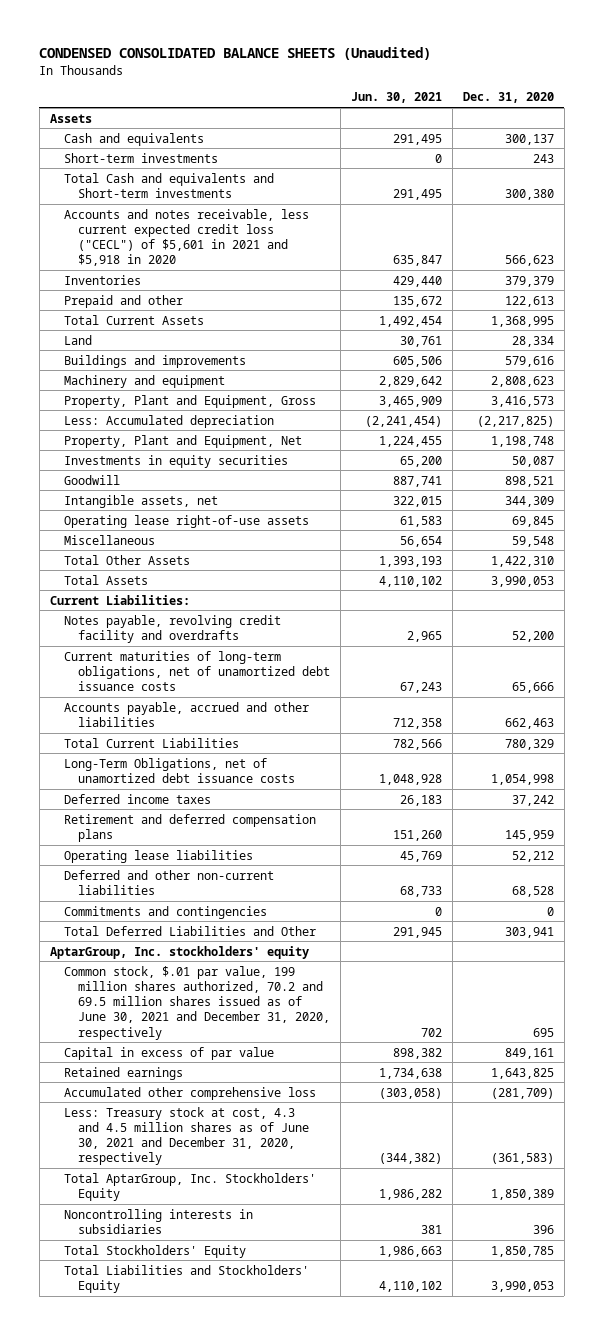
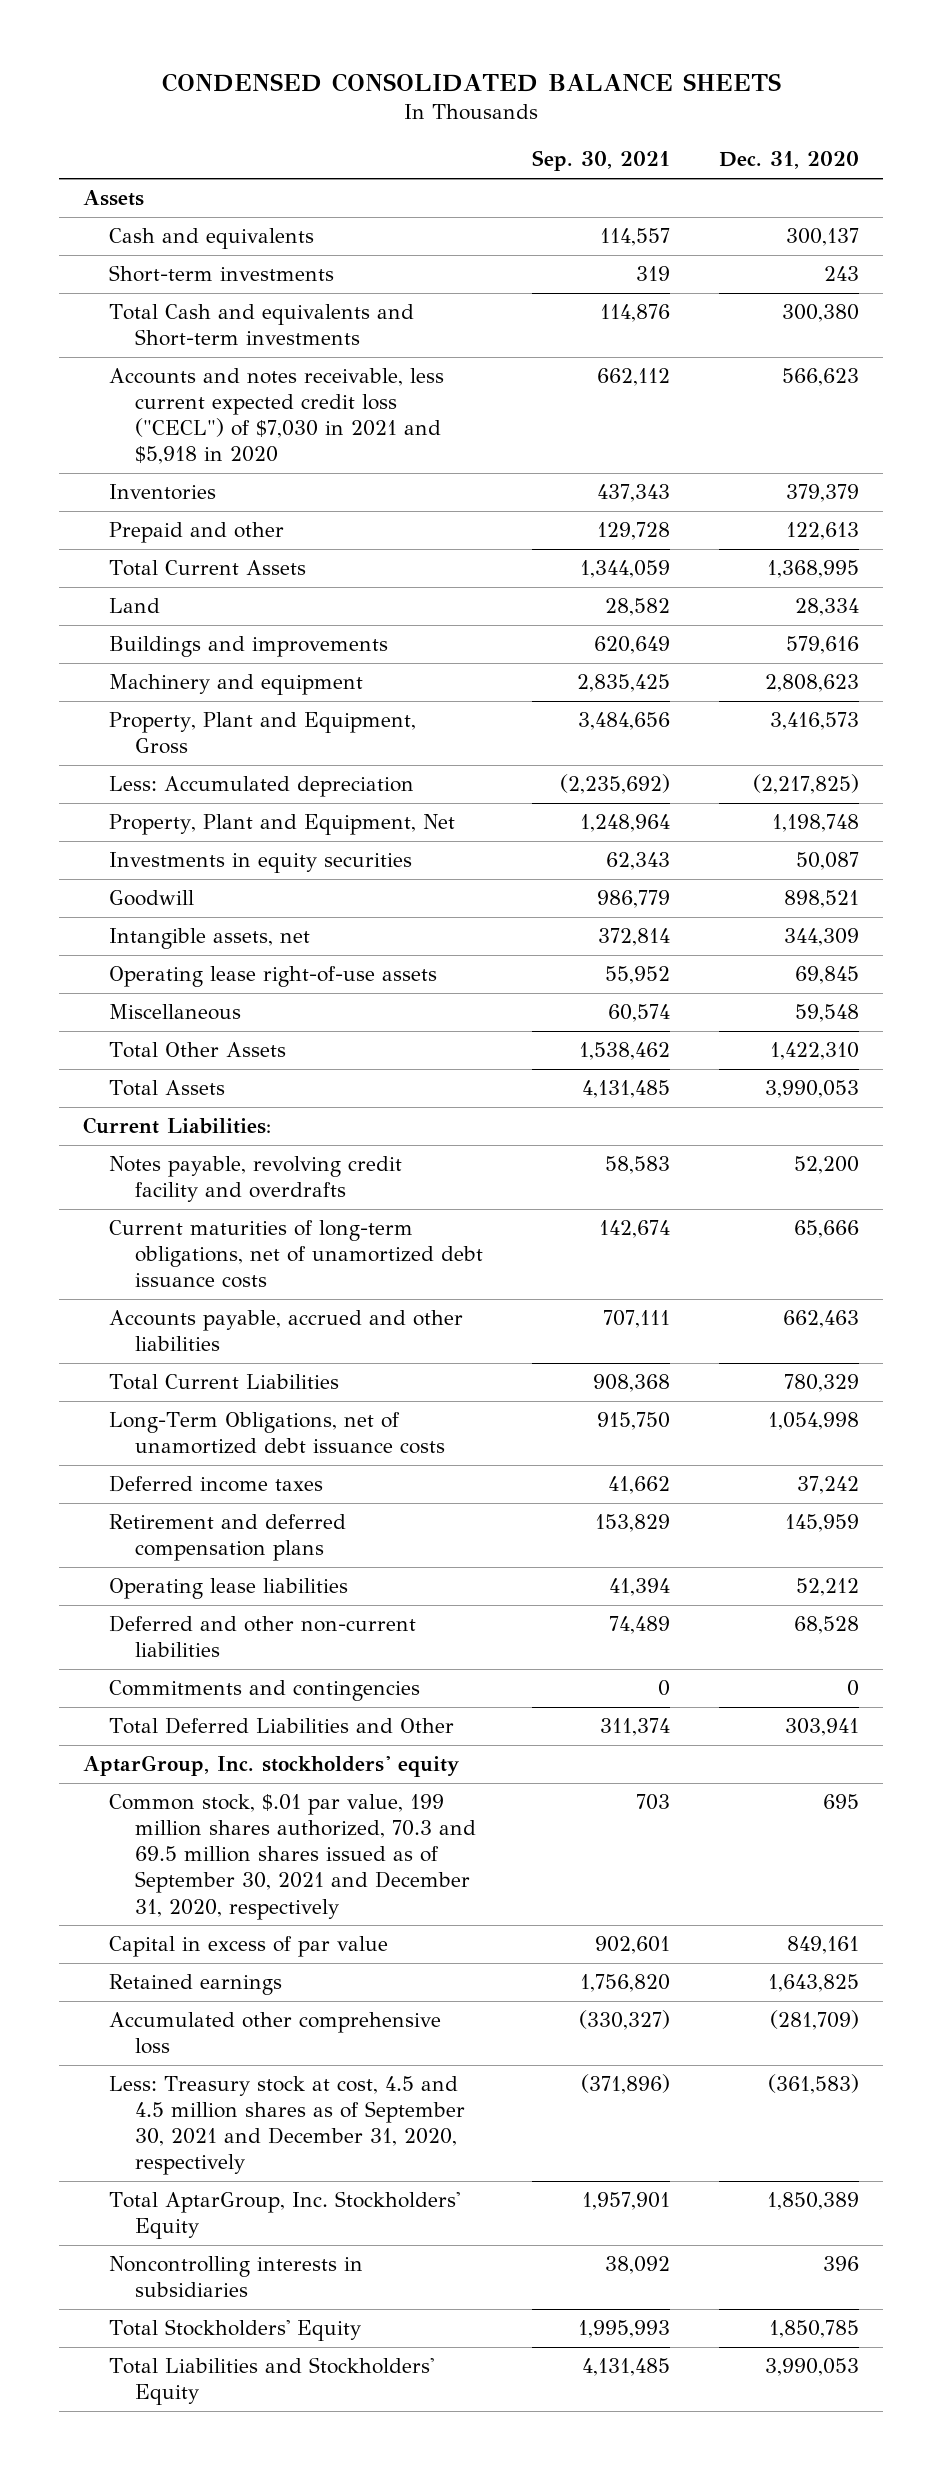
- CONDENSED CONSOLIDATED BALANCE SHEETS (Unaudited)
+ CONDENSED CONSOLIDATED BALANCE SHEETS
- | Jun. 30, 2021 | Dec. 31, 2020
+ | Sep. 30, 2021 | Dec. 31, 2020
- Accounts and notes receivable, less current expected credit loss ("CECL") of $5,601 in 2021 and $5,918 in 2020 | 635,847 | 566,623
+ Accounts and notes receivable, less current expected credit loss ("CECL") of $7,030 in 2021 and $5,918 in 2020 | 662,112 | 566,623
- Common stock, $.01 par value, 199 million shares authorized, 70.2 and 69.5 million shares issued as of June 30, 2021 and December 31, 2020, respectively | 702 | 695
+ Common stock, $.01 par value, 199 million shares authorized, 70.3 and 69.5 million shares issued as of September 30, 2021 and December 31, 2020, respectively | 703 | 695
- Less: Treasury stock at cost, 4.3 and 4.5 million shares as of June 30, 2021 and December 31, 2020, respectively | (344,382) | (361,583)
+ Less: Treasury stock at cost, 4.5 and 4.5 million shares as of September 30, 2021 and December 31, 2020, respectively | (371,896) | (361,583)

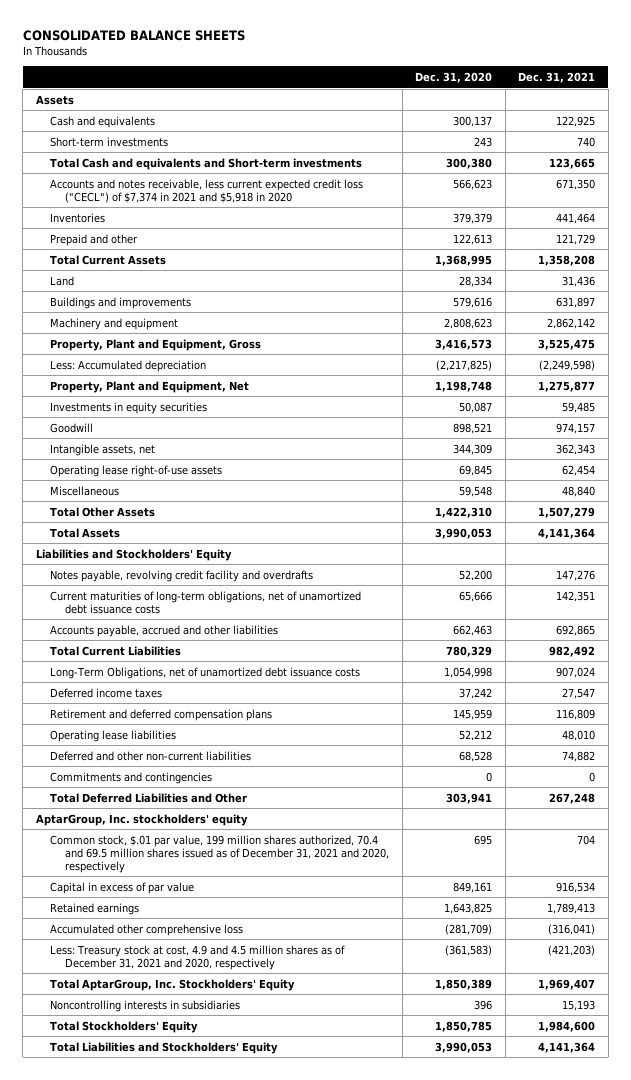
- CONDENSED CONSOLIDATED BALANCE SHEETS
+ CONSOLIDATED BALANCE SHEETS
- | Sep. 30, 2021 | Dec. 31, 2020
+ | Dec. 31, 2020 | Dec. 31, 2021
- Accounts and notes receivable, less current expected credit loss ("CECL") of $7,030 in 2021 and $5,918 in 2020 | 662,112 | 566,623
+ Accounts and notes receivable, less current expected credit loss ("CECL") of $7,374 in 2021 and $5,918 in 2020 | 566,623 | 671,350
- Current Liabilities:
+ Liabilities and Stockholders' Equity
- Common stock, $.01 par value, 199 million shares authorized, 70.3 and 69.5 million shares issued as of September 30, 2021 and December 31, 2020, respectively | 703 | 695
+ Common stock, $.01 par value, 199 million shares authorized, 70.4 and 69.5 million shares issued as of December 31, 2021 and 2020, respectively | 695 | 704
- Less: Treasury stock at cost, 4.5 and 4.5 million shares as of September 30, 2021 and December 31, 2020, respectively | (371,896) | (361,583)
+ Less: Treasury stock at cost, 4.9 and 4.5 million shares as of December 31, 2021 and 2020, respectively | (361,583) | (421,203)

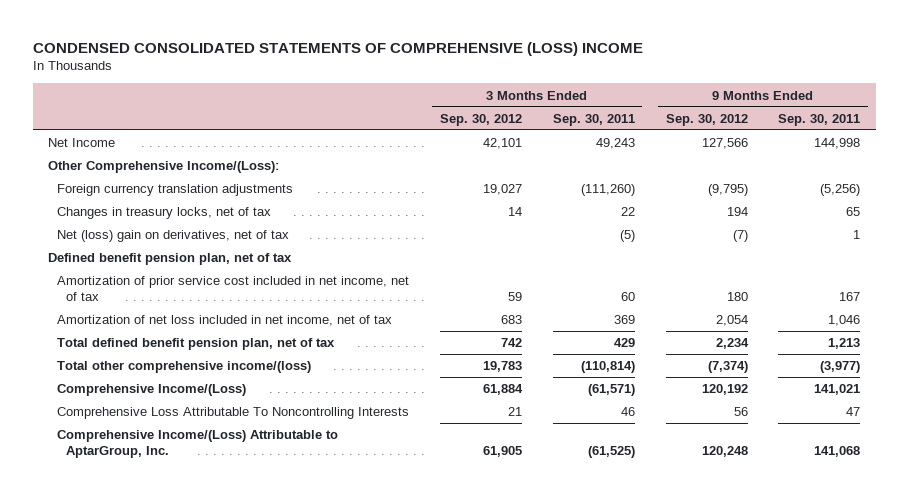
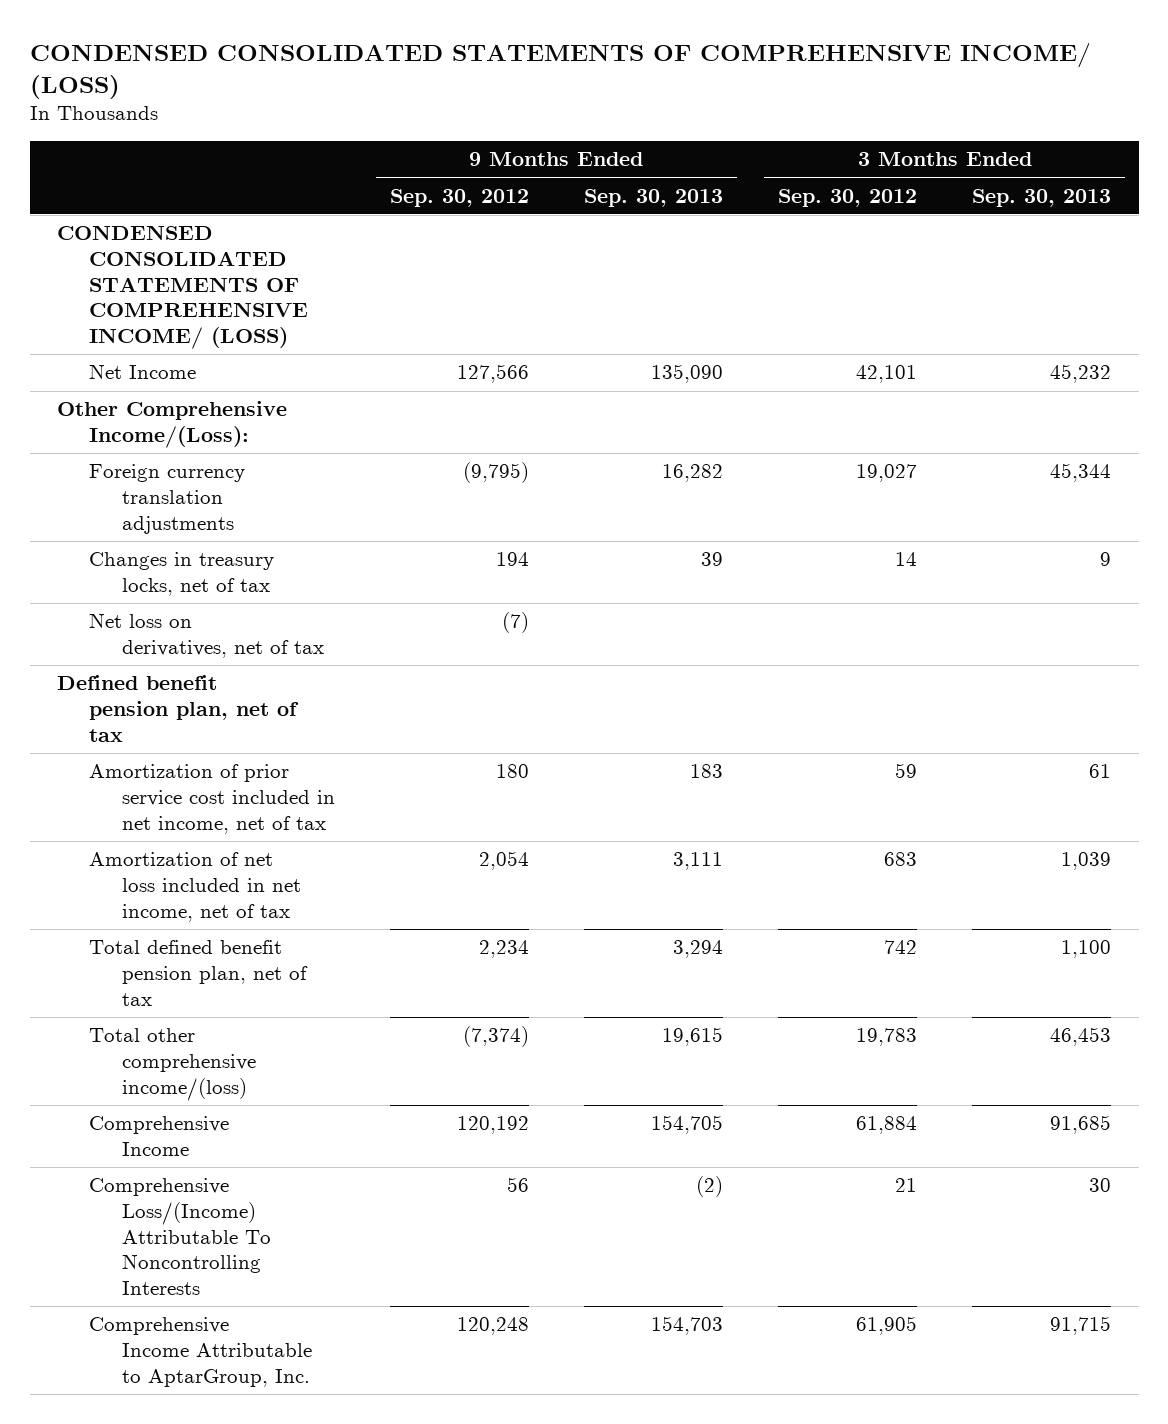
- CONDENSED CONSOLIDATED STATEMENTS OF COMPREHENSIVE (LOSS) INCOME
+ CONDENSED CONSOLIDATED STATEMENTS OF COMPREHENSIVE INCOME/ (LOSS)
- | 3 Months Ended Sep. 30, 2012 | 3 Months Ended Sep. 30, 2011 | 9 Months Ended Sep. 30, 2012 | 9 Months Ended Sep. 30, 2011
+ | 9 Months Ended Sep. 30, 2012 | 9 Months Ended Sep. 30, 2013 | 3 Months Ended Sep. 30, 2012 | 3 Months Ended Sep. 30, 2013
+ CONDENSED CONSOLIDATED STATEMENTS OF COMPREHENSIVE INCOME/ (LOSS)
- Net (loss) gain on derivatives, net of tax | | (5) | (7) | 1
+ Net loss on derivatives, net of tax | (7) | | |
- Comprehensive Income/(Loss) | 61,884 | (61,571) | 120,192 | 141,021
- Comprehensive Loss Attributable To Noncontrolling Interests | 21 | 46 | 56 | 47
- Comprehensive Income/(Loss) Attributable to AptarGroup, Inc. | 61,905 | (61,525) | 120,248 | 141,068
+ Comprehensive Income | 120,192 | 154,705 | 61,884 | 91,685
+ Comprehensive Loss/(Income) Attributable To Noncontrolling Interests | 56 | (2) | 21 | 30
+ Comprehensive Income Attributable to AptarGroup, Inc. | 120,248 | 154,703 | 61,905 | 91,715

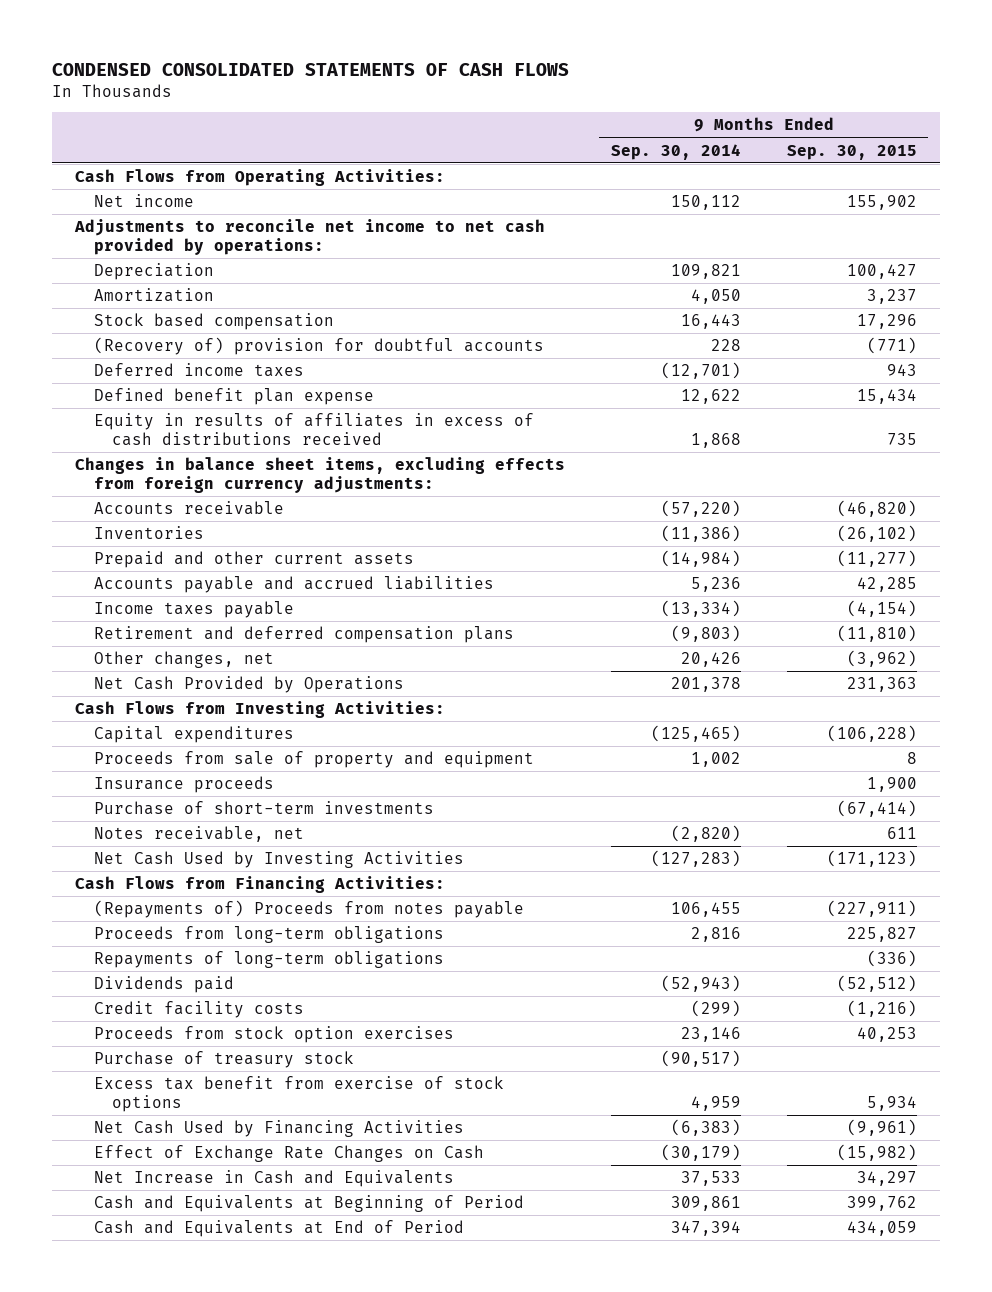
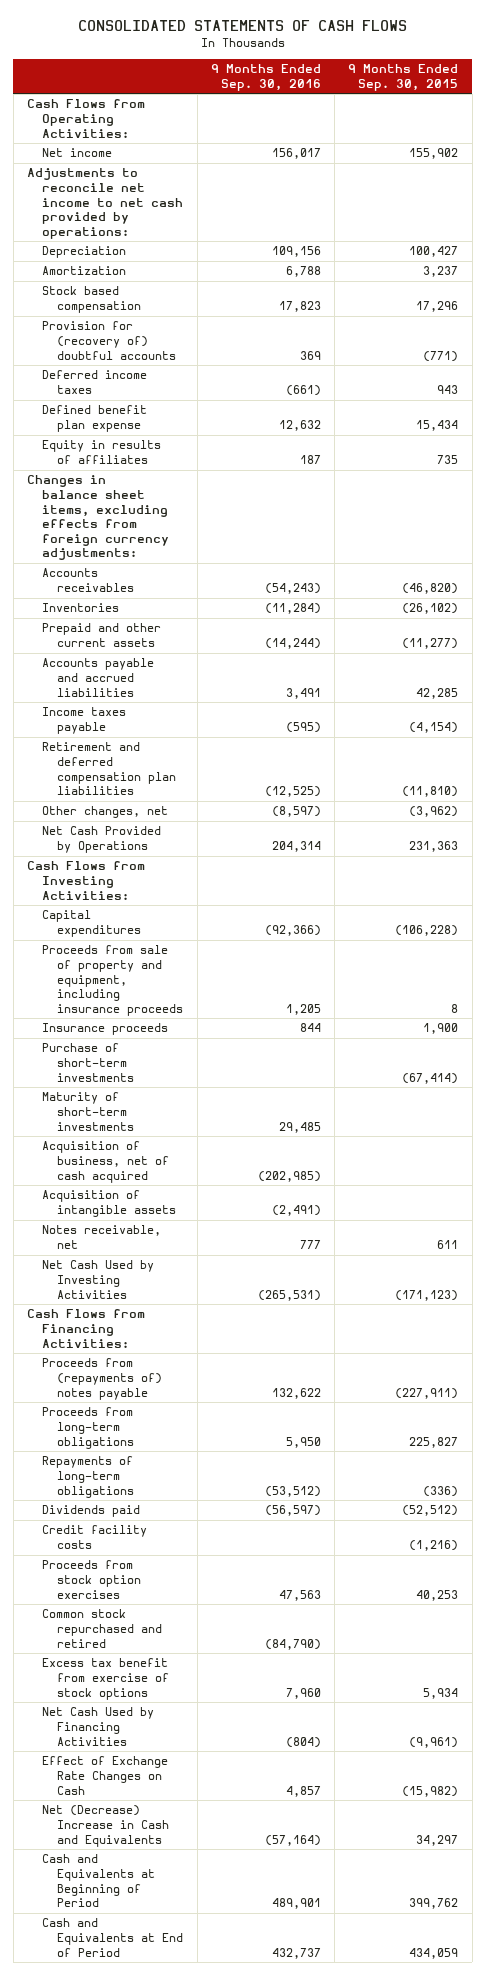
- CONDENSED CONSOLIDATED STATEMENTS OF CASH FLOWS
+ CONSOLIDATED STATEMENTS OF CASH FLOWS
- | 9 Months Ended Sep. 30, 2014 | 9 Months Ended Sep. 30, 2015
+ | 9 Months Ended Sep. 30, 2016 | 9 Months Ended Sep. 30, 2015
- (Recovery of) provision for doubtful accounts | 228 | (771)
+ Provision for (recovery of) doubtful accounts | 369 | (771)
- Equity in results of affiliates in excess of cash distributions received | 1,868 | 735
+ Equity in results of affiliates | 187 | 735
- Accounts receivable | (57,220) | (46,820)
+ Accounts receivables | (54,243) | (46,820)
- Retirement and deferred compensation plans | (9,803) | (11,810)
+ Retirement and deferred compensation plan liabilities | (12,525) | (11,810)
- Proceeds from sale of property and equipment | 1,002 | 8
+ Proceeds from sale of property and equipment, including insurance proceeds | 1,205 | 8
+ Maturity of short-term investments | 29,485 |
+ Acquisition of business, net of cash acquired | (202,985) |
+ Acquisition of intangible assets | (2,491) |
- (Repayments of) Proceeds from notes payable | 106,455 | (227,911)
+ Proceeds from (repayments of) notes payable | 132,622 | (227,911)
- Purchase of treasury stock | (90,517) |
+ Common stock repurchased and retired | (84,790) |
- Net Increase in Cash and Equivalents | 37,533 | 34,297
+ Net (Decrease) Increase in Cash and Equivalents | (57,164) | 34,297

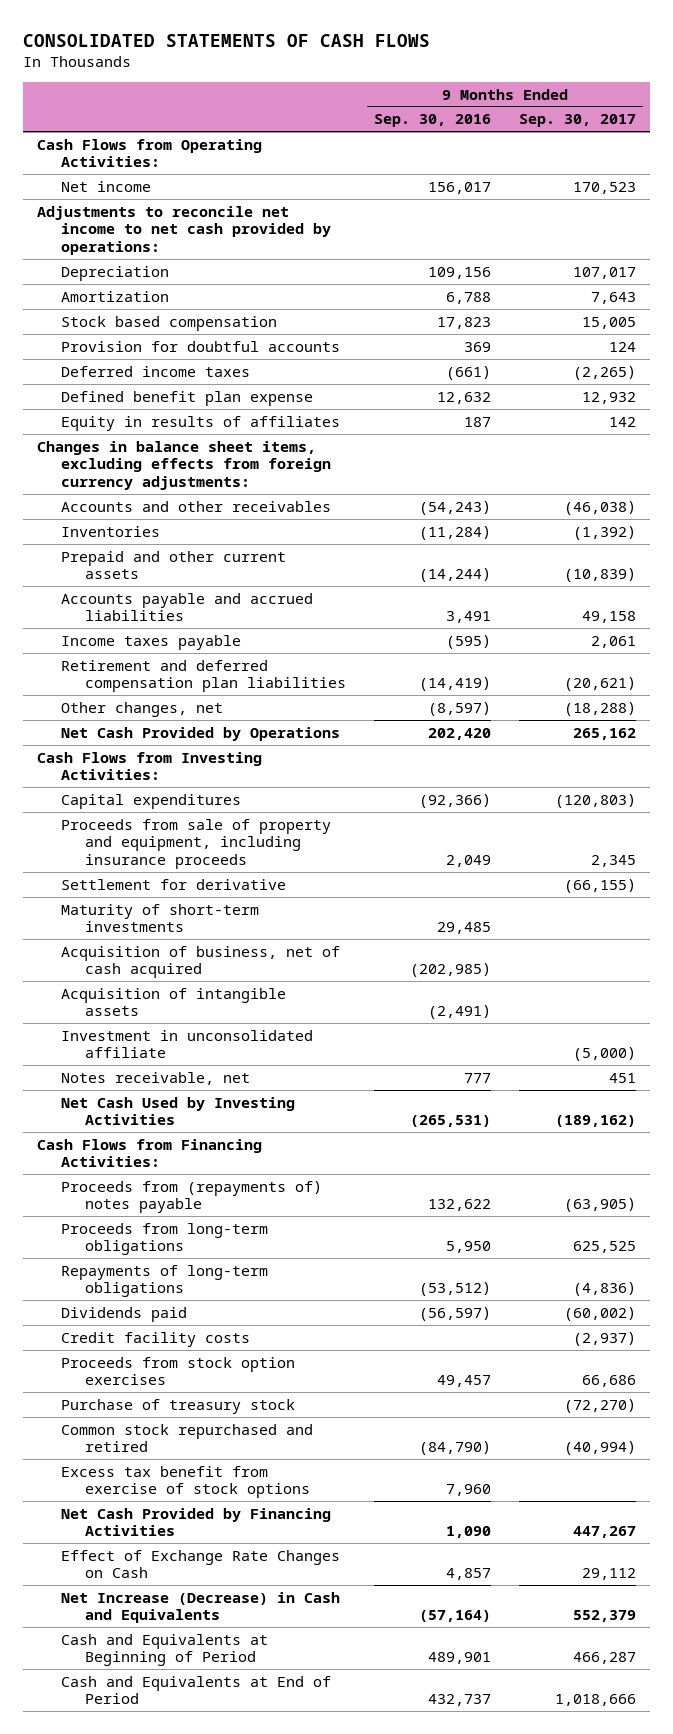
- | 9 Months Ended Sep. 30, 2016 | 9 Months Ended Sep. 30, 2015
+ | 9 Months Ended Sep. 30, 2016 | 9 Months Ended Sep. 30, 2017
- Provision for (recovery of) doubtful accounts | 369 | (771)
+ Provision for doubtful accounts | 369 | 124
- Accounts receivables | (54,243) | (46,820)
+ Accounts and other receivables | (54,243) | (46,038)
- Retirement and deferred compensation plan liabilities | (12,525) | (11,810)
+ Retirement and deferred compensation plan liabilities | (14,419) | (20,621)
- Net Cash Provided by Operations | 204,314 | 231,363
+ Net Cash Provided by Operations | 202,420 | 265,162
- Proceeds from sale of property and equipment, including insurance proceeds | 1,205 | 8
- Insurance proceeds | 844 | 1,900
- Purchase of short-term investments | | (67,414)
+ Proceeds from sale of property and equipment, including insurance proceeds | 2,049 | 2,345
+ Settlement for derivative | | (66,155)
+ Investment in unconsolidated affiliate | | (5,000)
- Proceeds from stock option exercises | 47,563 | 40,253
+ Proceeds from stock option exercises | 49,457 | 66,686
+ Purchase of treasury stock | | (72,270)
- Net Cash Used by Financing Activities | (804) | (9,961)
+ Net Cash Provided by Financing Activities | 1,090 | 447,267
- Net (Decrease) Increase in Cash and Equivalents | (57,164) | 34,297
+ Net Increase (Decrease) in Cash and Equivalents | (57,164) | 552,379

